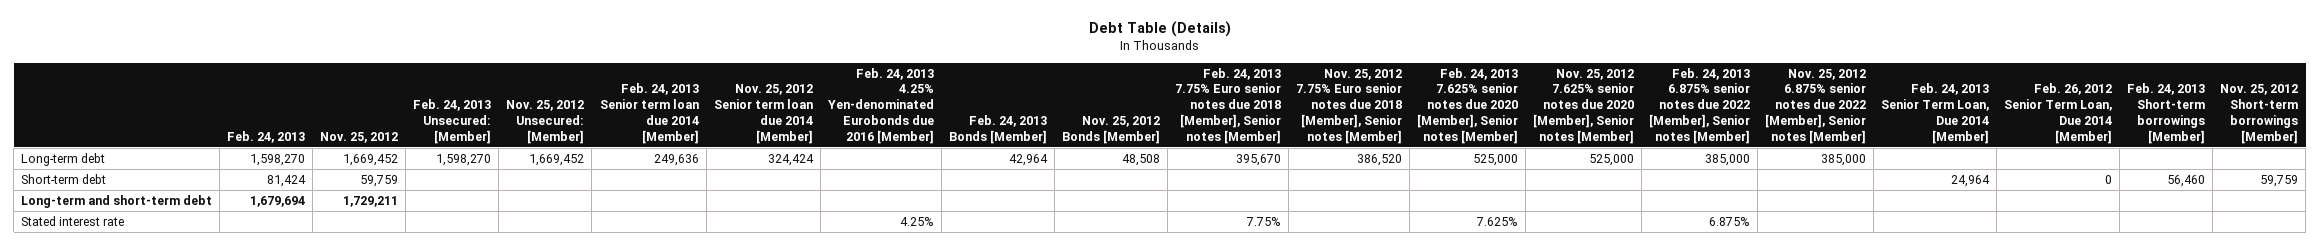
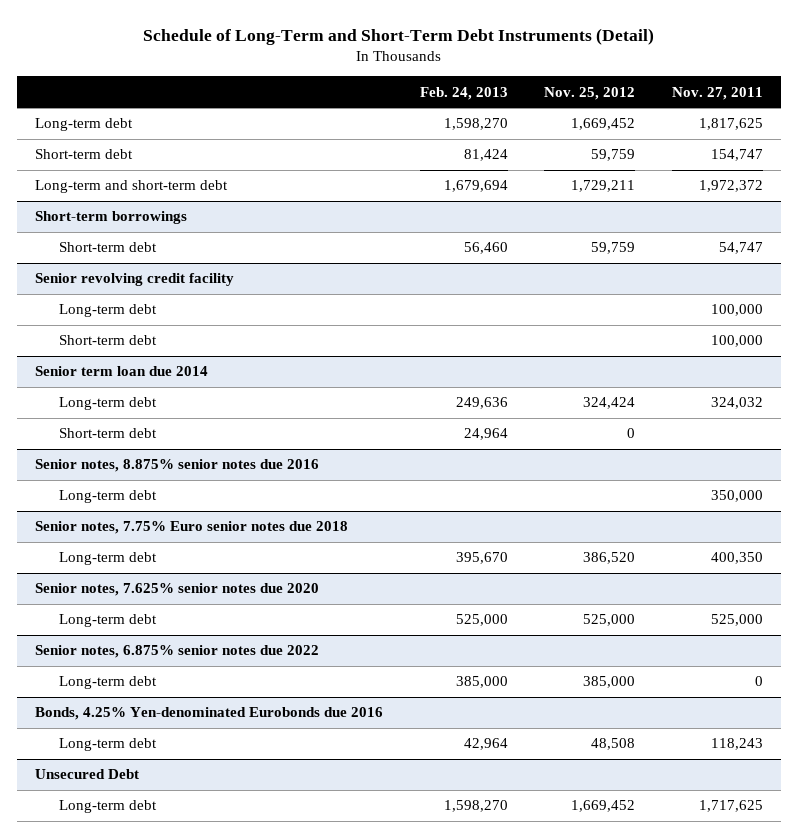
- Debt Table (Details)
+ Schedule of Long-Term and Short-Term Debt Instruments (Detail)
- | Feb. 24, 2013 | Nov. 25, 2012 | Feb. 24, 2013 Unsecured: [Member] | Nov. 25, 2012 Unsecured: [Member] | Feb. 24, 2013 Senior term loan due 2014 [Member] | Nov. 25, 2012 Senior term loan due 2014 [Member] | Feb. 24, 2013 4.25% Yen-denominated Eurobonds due 2016 [Member] | Feb. 24, 2013 Bonds [Member] | Nov. 25, 2012 Bonds [Member] | Feb. 24, 2013 7.75% Euro senior notes due 2018 [Member], Senior notes [Member] | Nov. 25, 2012 7.75% Euro senior notes due 2018 [Member], Senior notes [Member] | Feb. 24, 2013 7.625% senior notes due 2020 [Member], Senior notes [Member] | Nov. 25, 2012 7.625% senior notes due 2020 [Member], Senior notes [Member] | Feb. 24, 2013 6.875% senior notes due 2022 [Member], Senior notes [Member] | Nov. 25, 2012 6.875% senior notes due 2022 [Member], Senior notes [Member] | Feb. 24, 2013 Senior Term Loan, Due 2014 [Member] | Feb. 26, 2012 Senior Term Loan, Due 2014 [Member] | Feb. 24, 2013 Short-term borrowings [Member] | Nov. 25, 2012 Short-term borrowings [Member]
+ | Feb. 24, 2013 | Nov. 25, 2012 | Nov. 27, 2011
- Stated interest rate | | | | | | | 4.25% | | | 7.75% | | 7.625% | | 6.875% | | | | |
+ Short-term borrowings
+ Short-term debt | 56,460 | 59,759 | 54,747
+ Senior revolving credit facility
+ Long-term debt | | | 100,000
+ Short-term debt | | | 100,000
+ Senior term loan due 2014
+ Long-term debt | 249,636 | 324,424 | 324,032
+ Short-term debt | 24,964 | 0 |
+ Senior notes, 8.875% senior notes due 2016
+ Long-term debt | | | 350,000
+ Senior notes, 7.75% Euro senior notes due 2018
+ Long-term debt | 395,670 | 386,520 | 400,350
+ Senior notes, 7.625% senior notes due 2020
+ Long-term debt | 525,000 | 525,000 | 525,000
+ Senior notes, 6.875% senior notes due 2022
+ Long-term debt | 385,000 | 385,000 | 0
+ Bonds, 4.25% Yen-denominated Eurobonds due 2016
+ Long-term debt | 42,964 | 48,508 | 118,243
+ Unsecured Debt
+ Long-term debt | 1,598,270 | 1,669,452 | 1,717,625

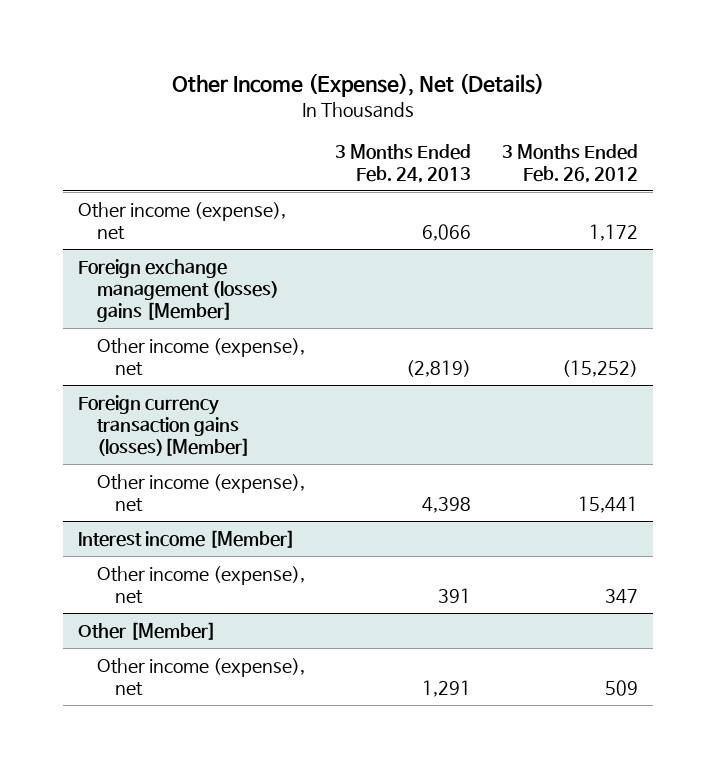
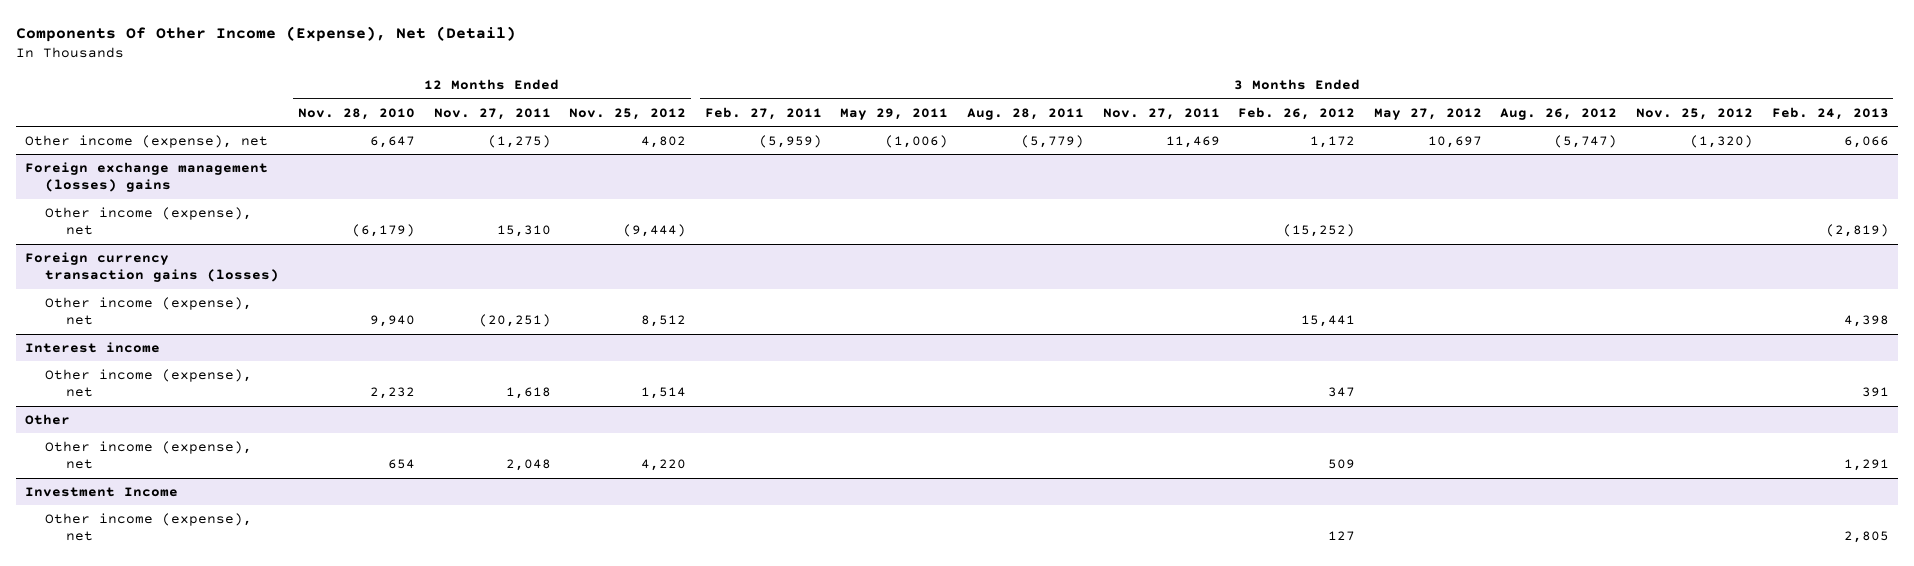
- Other Income (Expense), Net (Details)
+ Components Of Other Income (Expense), Net (Detail)
- | 3 Months Ended Feb. 24, 2013 | 3 Months Ended Feb. 26, 2012
+ | 12 Months Ended Nov. 28, 2010 | 12 Months Ended Nov. 27, 2011 | 12 Months Ended Nov. 25, 2012 | 3 Months Ended Feb. 27, 2011 | 3 Months Ended May 29, 2011 | 3 Months Ended Aug. 28, 2011 | 3 Months Ended Nov. 27, 2011 | 3 Months Ended Feb. 26, 2012 | 3 Months Ended May 27, 2012 | 3 Months Ended Aug. 26, 2012 | 3 Months Ended Nov. 25, 2012 | 3 Months Ended Feb. 24, 2013
- Foreign exchange management (losses) gains [Member]
+ Foreign exchange management (losses) gains
- Foreign currency transaction gains (losses)[Member]
+ Foreign currency transaction gains (losses)
- Interest income [Member]
+ Interest income
- Other [Member]
+ Other
+ Investment Income
+ Other income (expense), net | | | | | | | | 127 | | | | 2,805

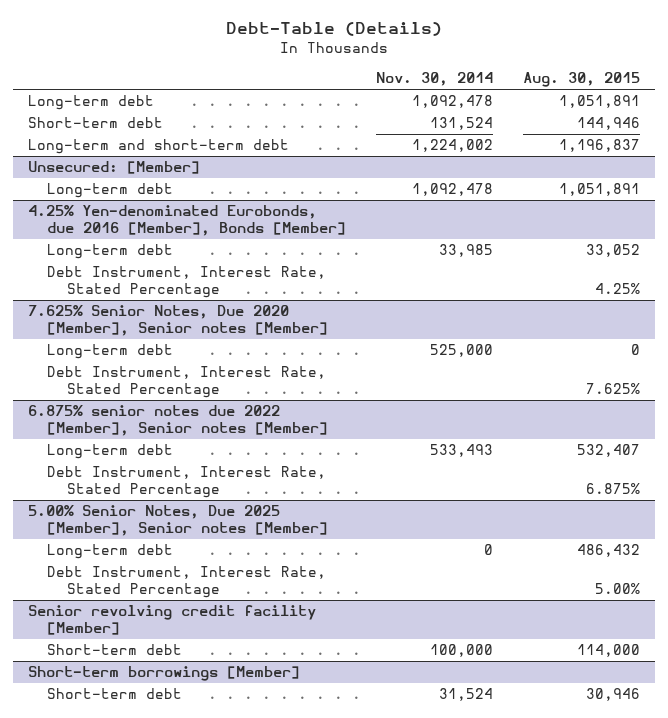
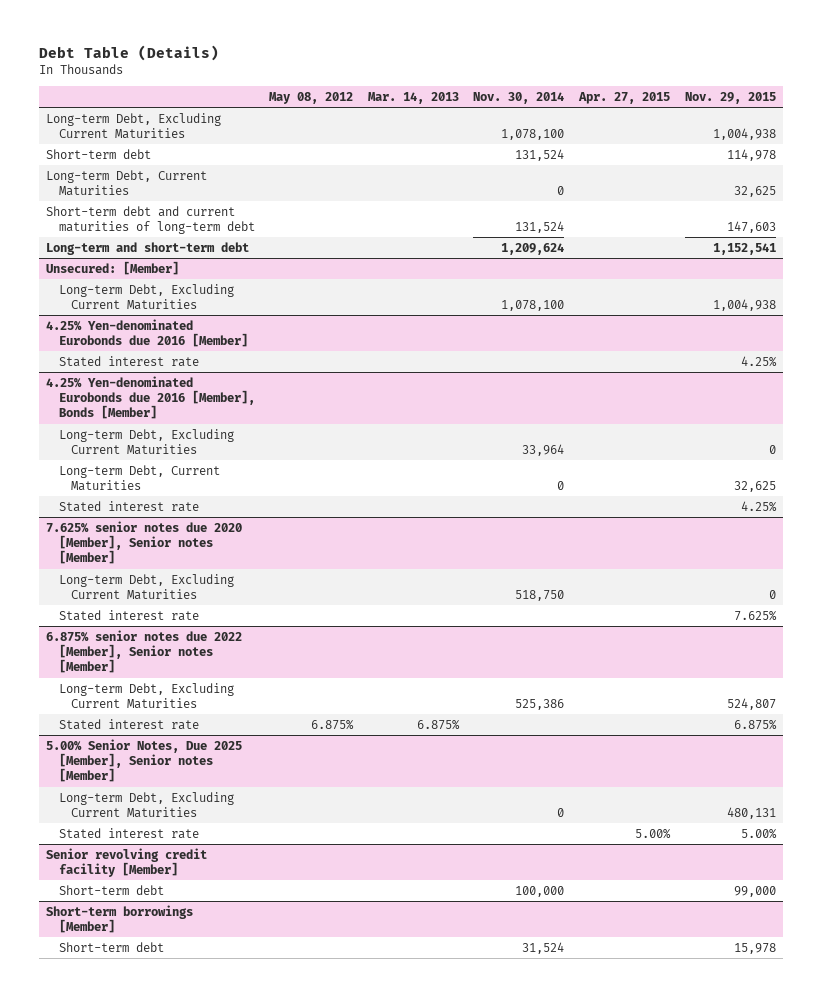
- Debt-Table (Details)
+ Debt Table (Details)
- | Nov. 30, 2014 | Aug. 30, 2015
+ | May 08, 2012 | Mar. 14, 2013 | Nov. 30, 2014 | Apr. 27, 2015 | Nov. 29, 2015
- Long-term debt | 1,092,478 | 1,051,891
+ Long-term Debt, Excluding Current Maturities | | | 1,078,100 | | 1,004,938
- Long-term and short-term debt | 1,224,002 | 1,196,837
+ Long-term Debt, Current Maturities | | | 0 | | 32,625
+ Short-term debt and current maturities of long-term debt | | | 131,524 | | 147,603
+ Long-term and short-term debt | | | 1,209,624 | | 1,152,541
@ Unsecured: [Member]
- Long-term debt | 1,092,478 | 1,051,891
- 4.25% Yen-denominated Eurobonds, due 2016 [Member], Bonds [Member]
- Long-term debt | 33,985 | 33,052
- Debt Instrument, Interest Rate, Stated Percentage | | 4.25%
- 7.625% Senior Notes, Due 2020 [Member], Senior notes [Member]
- Long-term debt | 525,000 | 0
- Debt Instrument, Interest Rate, Stated Percentage | | 7.625%
@ Unsecured: [Member]
+ Long-term Debt, Excluding Current Maturities | | | 1,078,100 | | 1,004,938
+ 4.25% Yen-denominated Eurobonds due 2016 [Member]
+ Stated interest rate | | | | | 4.25%
+ 4.25% Yen-denominated Eurobonds due 2016 [Member], Bonds [Member]
+ Long-term Debt, Excluding Current Maturities | | | 33,964 | | 0
+ Long-term Debt, Current Maturities | | | 0 | | 32,625
+ Stated interest rate | | | | | 4.25%
+ 7.625% senior notes due 2020 [Member], Senior notes [Member]
+ Long-term Debt, Excluding Current Maturities | | | 518,750 | | 0
+ Stated interest rate | | | | | 7.625%
@ 6.875% senior notes due 2022 [Member], Senior notes [Member]
- Long-term debt | 533,493 | 532,407
- Debt Instrument, Interest Rate, Stated Percentage | | 6.875%
+ Long-term Debt, Excluding Current Maturities | | | 525,386 | | 524,807
+ Stated interest rate | 6.875% | 6.875% | | | 6.875%
@ 5.00% Senior Notes, Due 2025 [Member], Senior notes [Member]
- Long-term debt | 0 | 486,432
- Debt Instrument, Interest Rate, Stated Percentage | | 5.00%
+ Long-term Debt, Excluding Current Maturities | | | 0 | | 480,131
+ Stated interest rate | | | | 5.00% | 5.00%

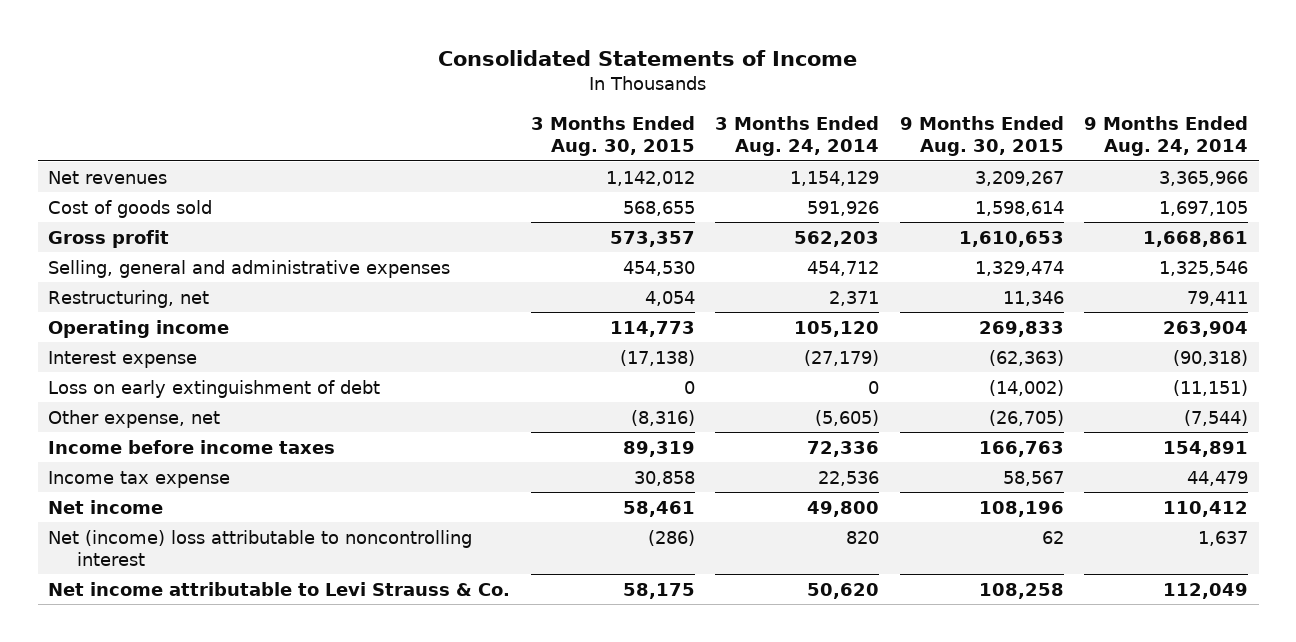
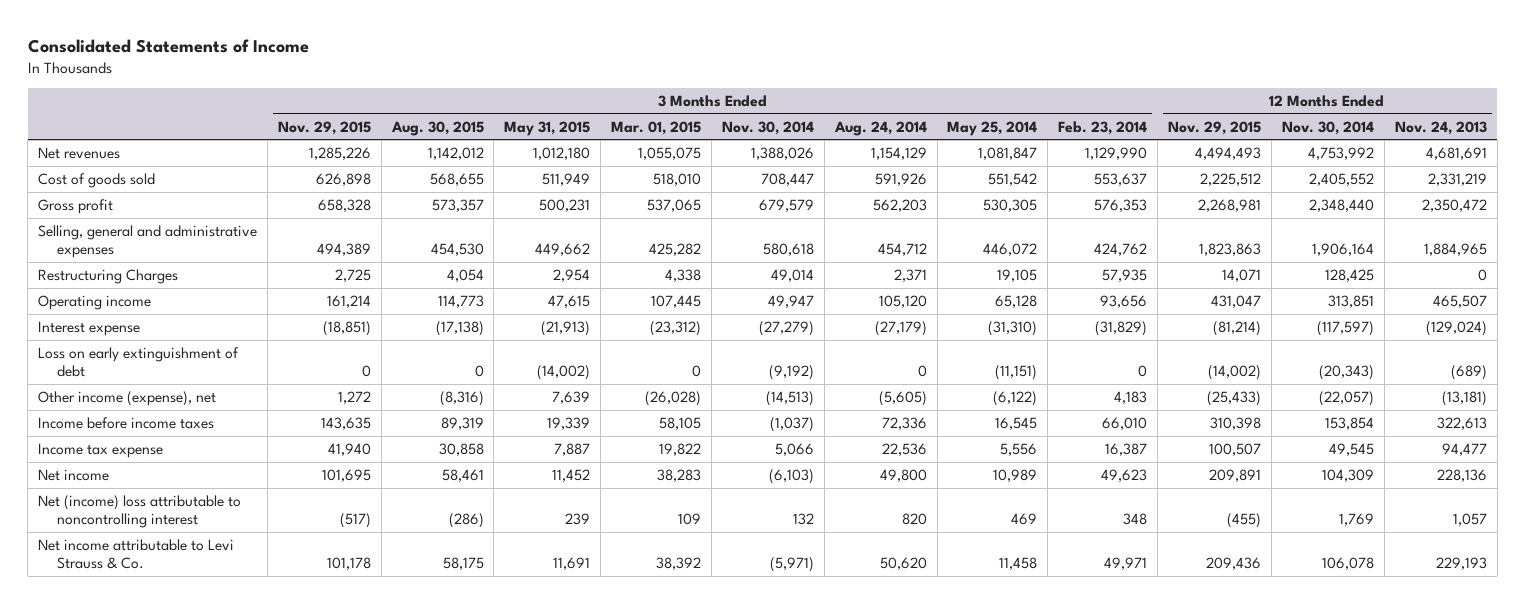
- | 3 Months Ended Aug. 30, 2015 | 3 Months Ended Aug. 24, 2014 | 9 Months Ended Aug. 30, 2015 | 9 Months Ended Aug. 24, 2014
+ | 3 Months Ended Nov. 29, 2015 | 3 Months Ended Aug. 30, 2015 | 3 Months Ended May 31, 2015 | 3 Months Ended Mar. 01, 2015 | 3 Months Ended Nov. 30, 2014 | 3 Months Ended Aug. 24, 2014 | 3 Months Ended May 25, 2014 | 3 Months Ended Feb. 23, 2014 | 12 Months Ended Nov. 29, 2015 | 12 Months Ended Nov. 30, 2014 | 12 Months Ended Nov. 24, 2013
- Restructuring, net | 4,054 | 2,371 | 11,346 | 79,411
+ Restructuring Charges | 2,725 | 4,054 | 2,954 | 4,338 | 49,014 | 2,371 | 19,105 | 57,935 | 14,071 | 128,425 | 0
- Other expense, net | (8,316) | (5,605) | (26,705) | (7,544)
+ Other income (expense), net | 1,272 | (8,316) | 7,639 | (26,028) | (14,513) | (5,605) | (6,122) | 4,183 | (25,433) | (22,057) | (13,181)

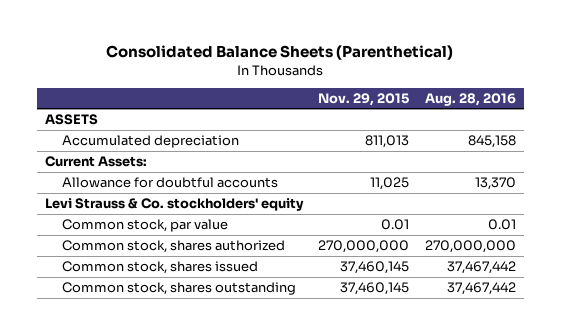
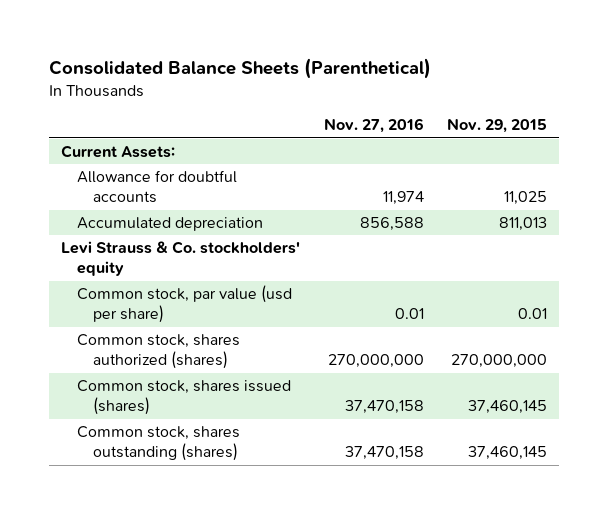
- | Nov. 29, 2015 | Aug. 28, 2016
+ | Nov. 27, 2016 | Nov. 29, 2015
- ASSETS
moved down: Accumulated depreciation | 856,588 | 811,013
- Common stock, par value | 0.01 | 0.01
- Common stock, shares authorized | 270,000,000 | 270,000,000
- Common stock, shares issued | 37,460,145 | 37,467,442
- Common stock, shares outstanding | 37,460,145 | 37,467,442
+ Common stock, par value (usd per share) | 0.01 | 0.01
+ Common stock, shares authorized (shares) | 270,000,000 | 270,000,000
+ Common stock, shares issued (shares) | 37,470,158 | 37,460,145
+ Common stock, shares outstanding (shares) | 37,470,158 | 37,460,145

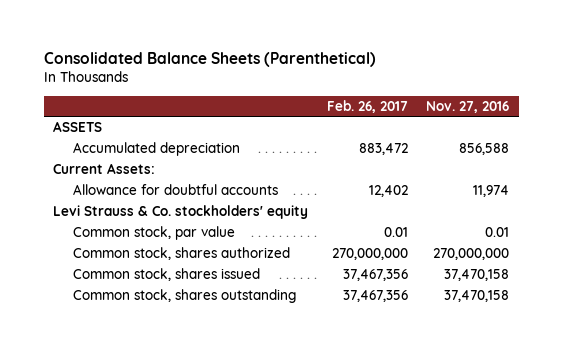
- | Nov. 27, 2016 | Nov. 29, 2015
+ | Feb. 26, 2017 | Nov. 27, 2016
+ ASSETS
moved up: Accumulated depreciation | 883,472 | 856,588
- Common stock, par value (usd per share) | 0.01 | 0.01
- Common stock, shares authorized (shares) | 270,000,000 | 270,000,000
- Common stock, shares issued (shares) | 37,470,158 | 37,460,145
- Common stock, shares outstanding (shares) | 37,470,158 | 37,460,145
+ Common stock, par value | 0.01 | 0.01
+ Common stock, shares authorized | 270,000,000 | 270,000,000
+ Common stock, shares issued | 37,467,356 | 37,470,158
+ Common stock, shares outstanding | 37,467,356 | 37,470,158

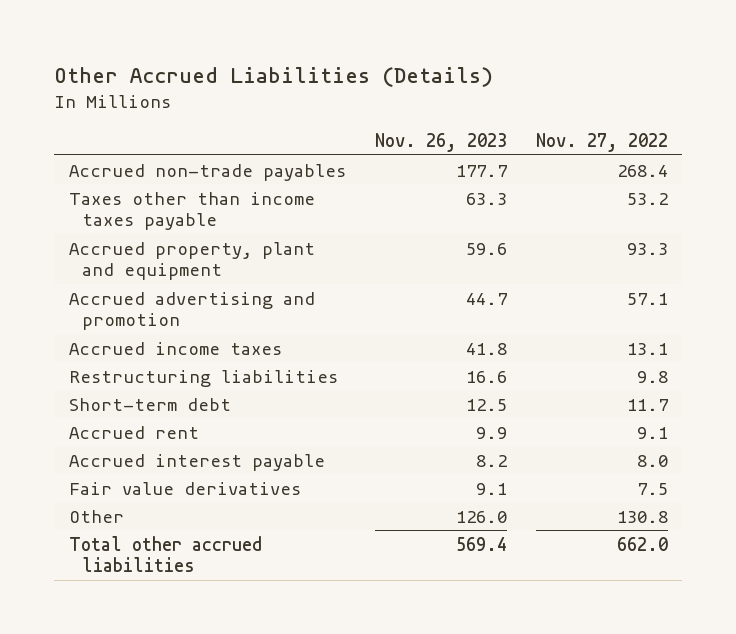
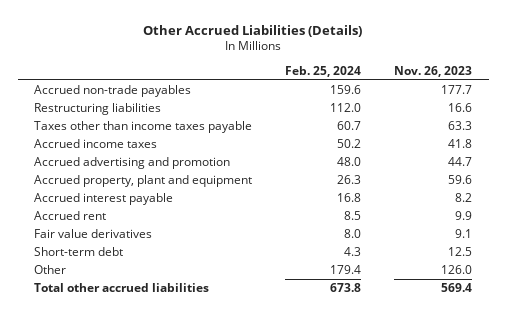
- | Nov. 26, 2023 | Nov. 27, 2022
+ | Feb. 25, 2024 | Nov. 26, 2023
moved up: Restructuring liabilities | 112.0 | 16.6
moved down: Accrued advertising and promotion | 48.0 | 44.7
moved down: Accrued property, plant and equipment | 26.3 | 59.6
moved down: Accrued rent | 8.5 | 9.9
moved down: Short-term debt | 4.3 | 12.5

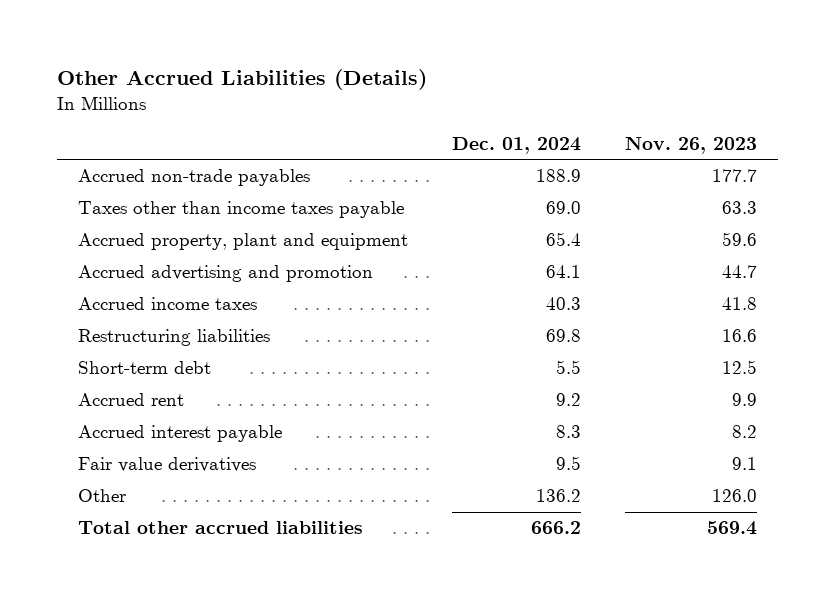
- | Feb. 25, 2024 | Nov. 26, 2023
+ | Dec. 01, 2024 | Nov. 26, 2023
moved down: Accrued advertising and promotion | 64.1 | 44.7
moved down: Accrued income taxes | 40.3 | 41.8
moved down: Restructuring liabilities | 69.8 | 16.6
moved up: Short-term debt | 5.5 | 12.5
moved down: Accrued interest payable | 8.3 | 8.2

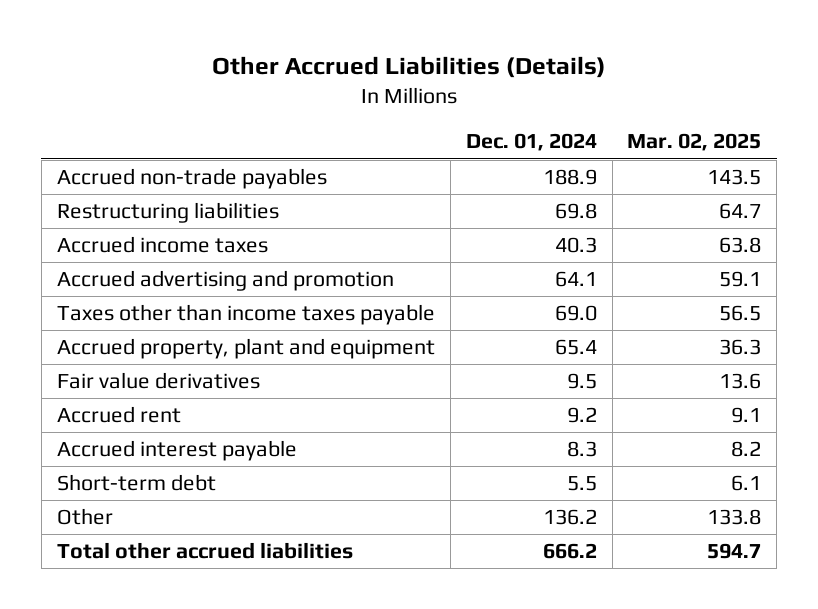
- | Dec. 01, 2024 | Nov. 26, 2023
+ | Dec. 01, 2024 | Mar. 02, 2025
moved up: Restructuring liabilities | 69.8 | 64.7
moved up: Accrued income taxes | 40.3 | 63.8
moved up: Accrued advertising and promotion | 64.1 | 59.1
moved up: Fair value derivatives | 9.5 | 13.6
moved down: Short-term debt | 5.5 | 6.1

